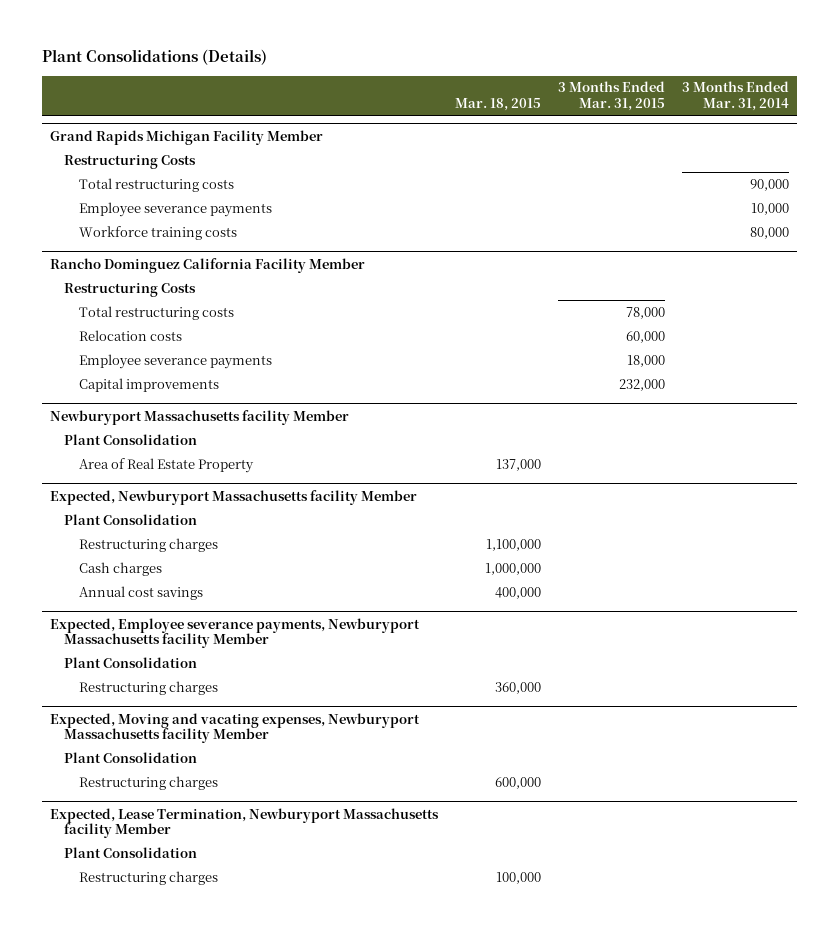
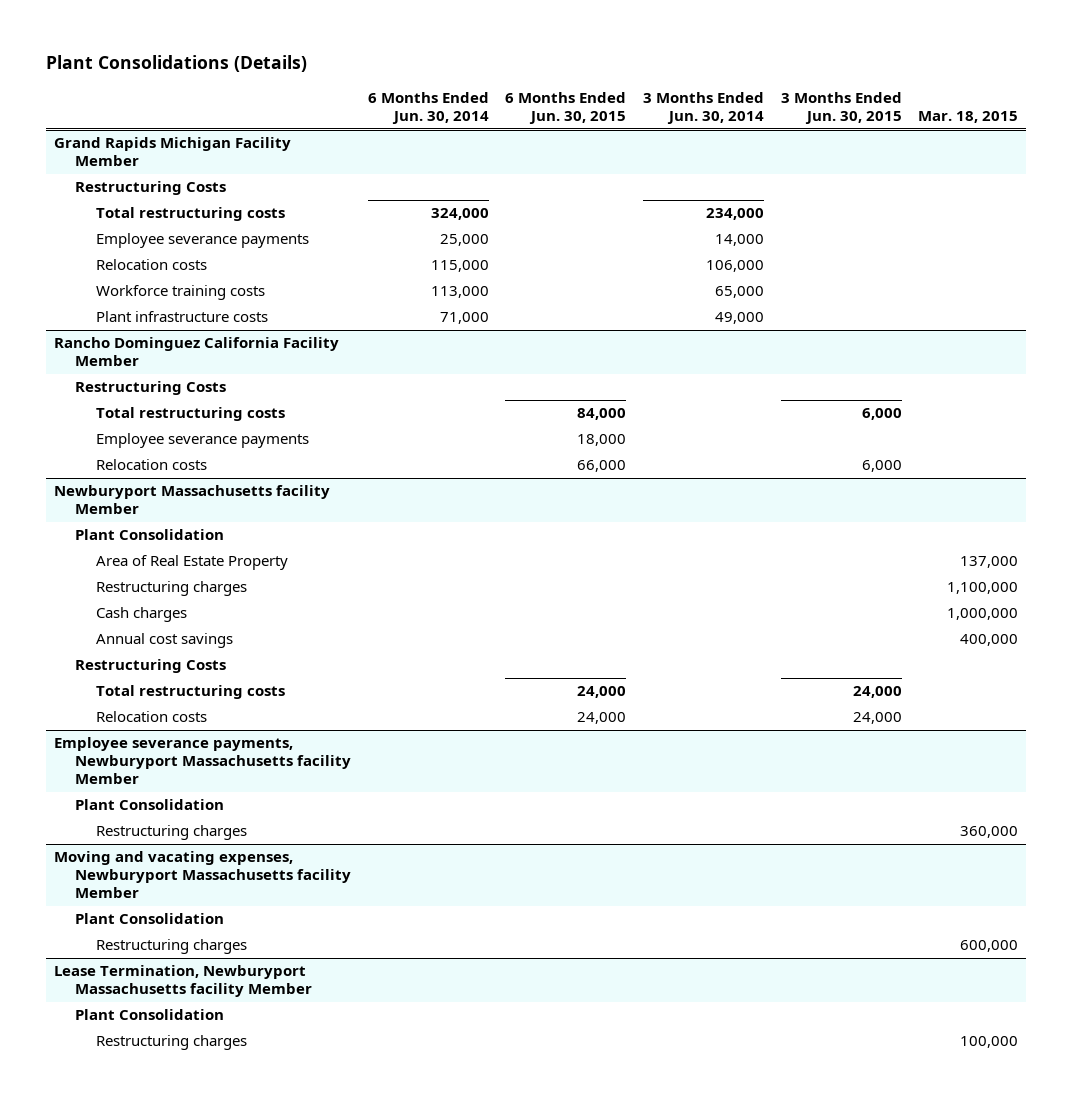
- | Mar. 18, 2015 | 3 Months Ended Mar. 31, 2015 | 3 Months Ended Mar. 31, 2014
+ | 6 Months Ended Jun. 30, 2014 | 6 Months Ended Jun. 30, 2015 | 3 Months Ended Jun. 30, 2014 | 3 Months Ended Jun. 30, 2015 | Mar. 18, 2015
@ Grand Rapids Michigan Facility Member
+ Relocation costs | 115,000 | | 106,000 | |
+ Plant infrastructure costs | 71,000 | | 49,000 | |
@ Rancho Dominguez California Facility Member
- Capital improvements | | 232,000 |
moved down: Relocation costs | | 66,000 | | 6,000 |
- Expected, Newburyport Massachusetts facility Member
- Plant Consolidation
- Restructuring charges | 1,100,000 | |
- Cash charges | 1,000,000 | |
- Annual cost savings | 400,000 | |
- Expected, Employee severance payments, Newburyport Massachusetts facility Member
@ Newburyport Massachusetts facility Member
+ Restructuring charges | | | | | 1,100,000
+ Cash charges | | | | | 1,000,000
+ Annual cost savings | | | | | 400,000
+ Restructuring Costs
+ Total restructuring costs | | 24,000 | | 24,000 |
+ Relocation costs | | 24,000 | | 24,000 |
+ Employee severance payments, Newburyport Massachusetts facility Member
- Expected, Moving and vacating expenses, Newburyport Massachusetts facility Member
+ Moving and vacating expenses, Newburyport Massachusetts facility Member
- Expected, Lease Termination, Newburyport Massachusetts facility Member
+ Lease Termination, Newburyport Massachusetts facility Member

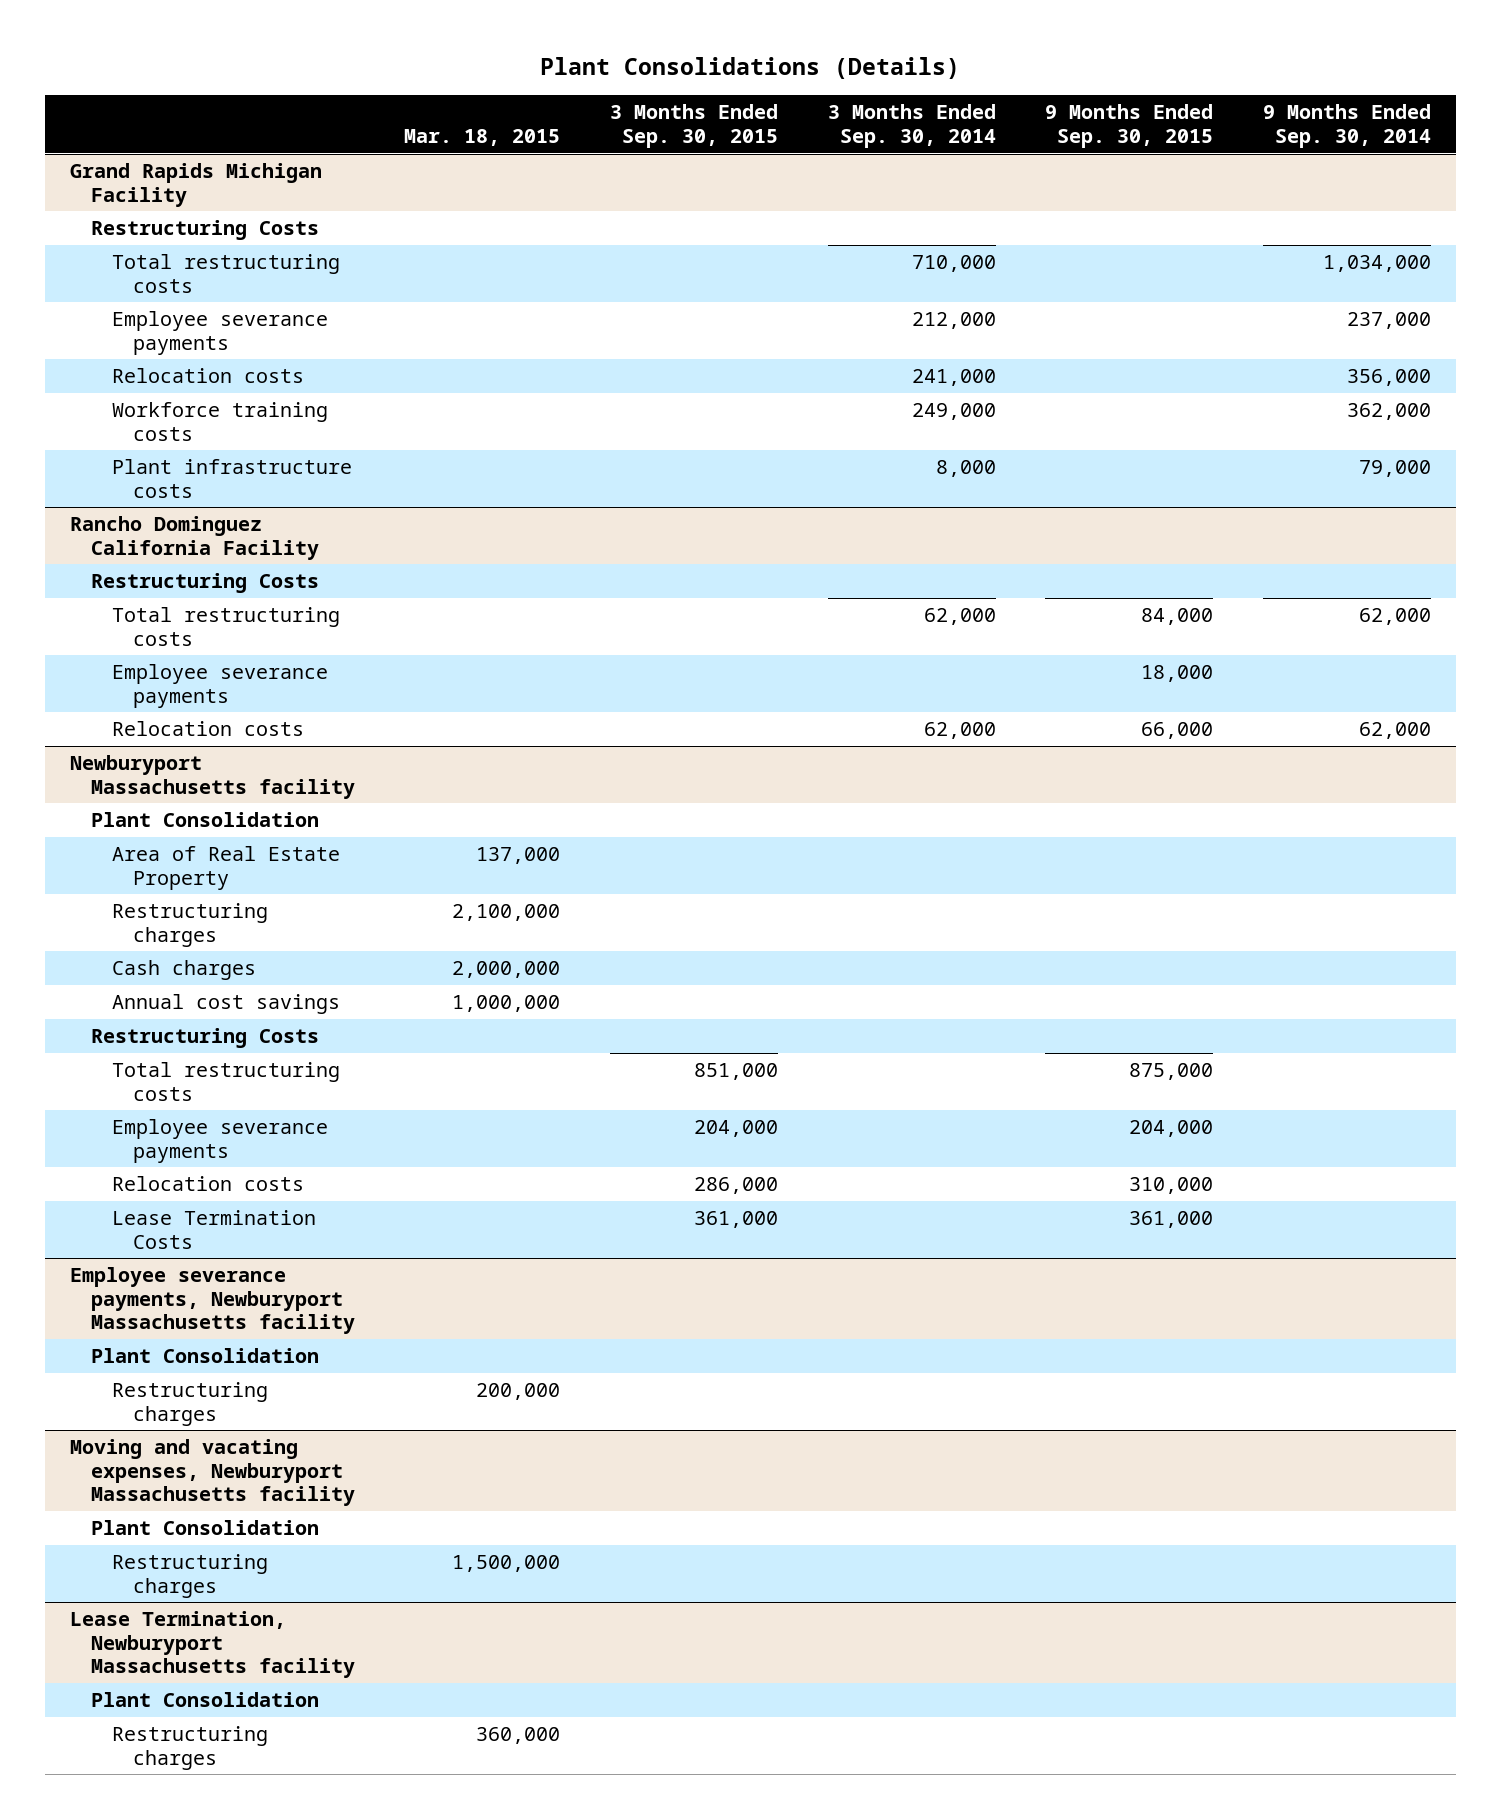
- | 6 Months Ended Jun. 30, 2014 | 6 Months Ended Jun. 30, 2015 | 3 Months Ended Jun. 30, 2014 | 3 Months Ended Jun. 30, 2015 | Mar. 18, 2015
+ | Mar. 18, 2015 | 3 Months Ended Sep. 30, 2015 | 3 Months Ended Sep. 30, 2014 | 9 Months Ended Sep. 30, 2015 | 9 Months Ended Sep. 30, 2014
- Grand Rapids Michigan Facility Member
+ Grand Rapids Michigan Facility
- Rancho Dominguez California Facility Member
+ Rancho Dominguez California Facility
- Newburyport Massachusetts facility Member
+ Newburyport Massachusetts facility
- Restructuring charges | | | | | 1,100,000
- Cash charges | | | | | 1,000,000
- Annual cost savings | | | | | 400,000
+ Restructuring charges | 2,100,000 | | | |
+ Cash charges | 2,000,000 | | | |
+ Annual cost savings | 1,000,000 | | | |
+ Employee severance payments | | 204,000 | | 204,000 |
- Employee severance payments, Newburyport Massachusetts facility Member
+ Lease Termination Costs | | 361,000 | | 361,000 |
+ Employee severance payments, Newburyport Massachusetts facility
- Restructuring charges | | | | | 360,000
- Moving and vacating expenses, Newburyport Massachusetts facility Member
+ Restructuring charges | 200,000 | | | |
+ Moving and vacating expenses, Newburyport Massachusetts facility
- Restructuring charges | | | | | 600,000
- Lease Termination, Newburyport Massachusetts facility Member
+ Restructuring charges | 1,500,000 | | | |
+ Lease Termination, Newburyport Massachusetts facility
- Restructuring charges | | | | | 100,000
+ Restructuring charges | 360,000 | | | |

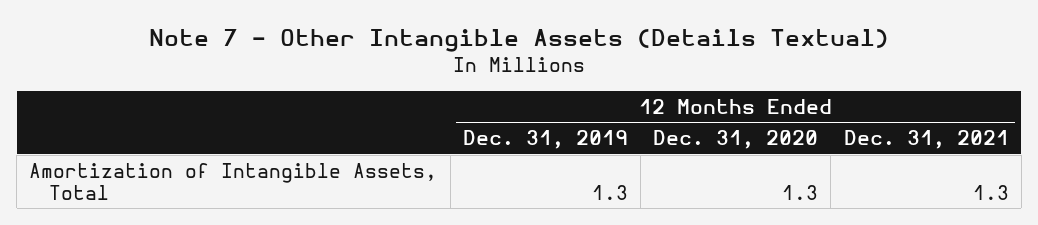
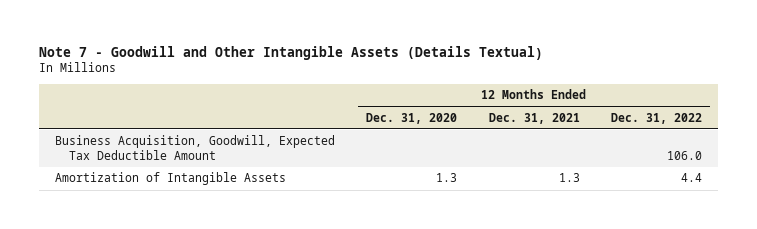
- Note 7 - Other Intangible Assets (Details Textual)
+ Note 7 - Goodwill and Other Intangible Assets (Details Textual)
- | 12 Months Ended Dec. 31, 2019 | 12 Months Ended Dec. 31, 2020 | 12 Months Ended Dec. 31, 2021
+ | 12 Months Ended Dec. 31, 2020 | 12 Months Ended Dec. 31, 2021 | 12 Months Ended Dec. 31, 2022
- Amortization of Intangible Assets, Total | 1.3 | 1.3 | 1.3
+ Business Acquisition, Goodwill, Expected Tax Deductible Amount | | | 106.0
+ Amortization of Intangible Assets | 1.3 | 1.3 | 4.4

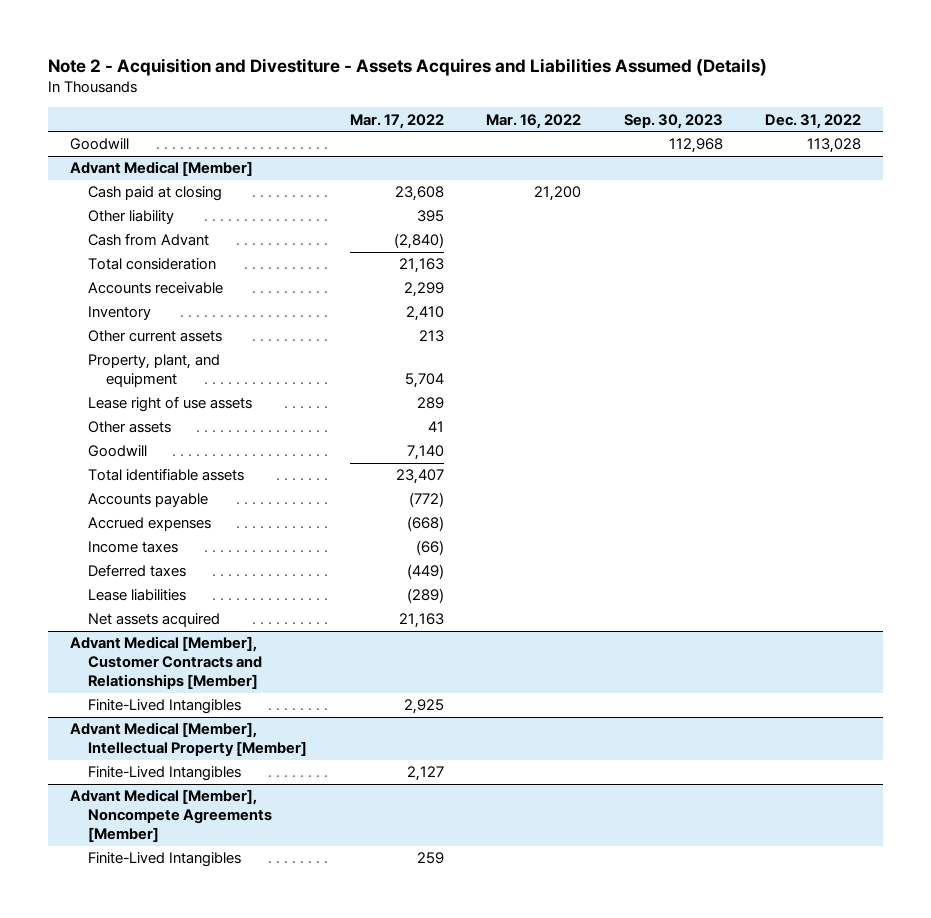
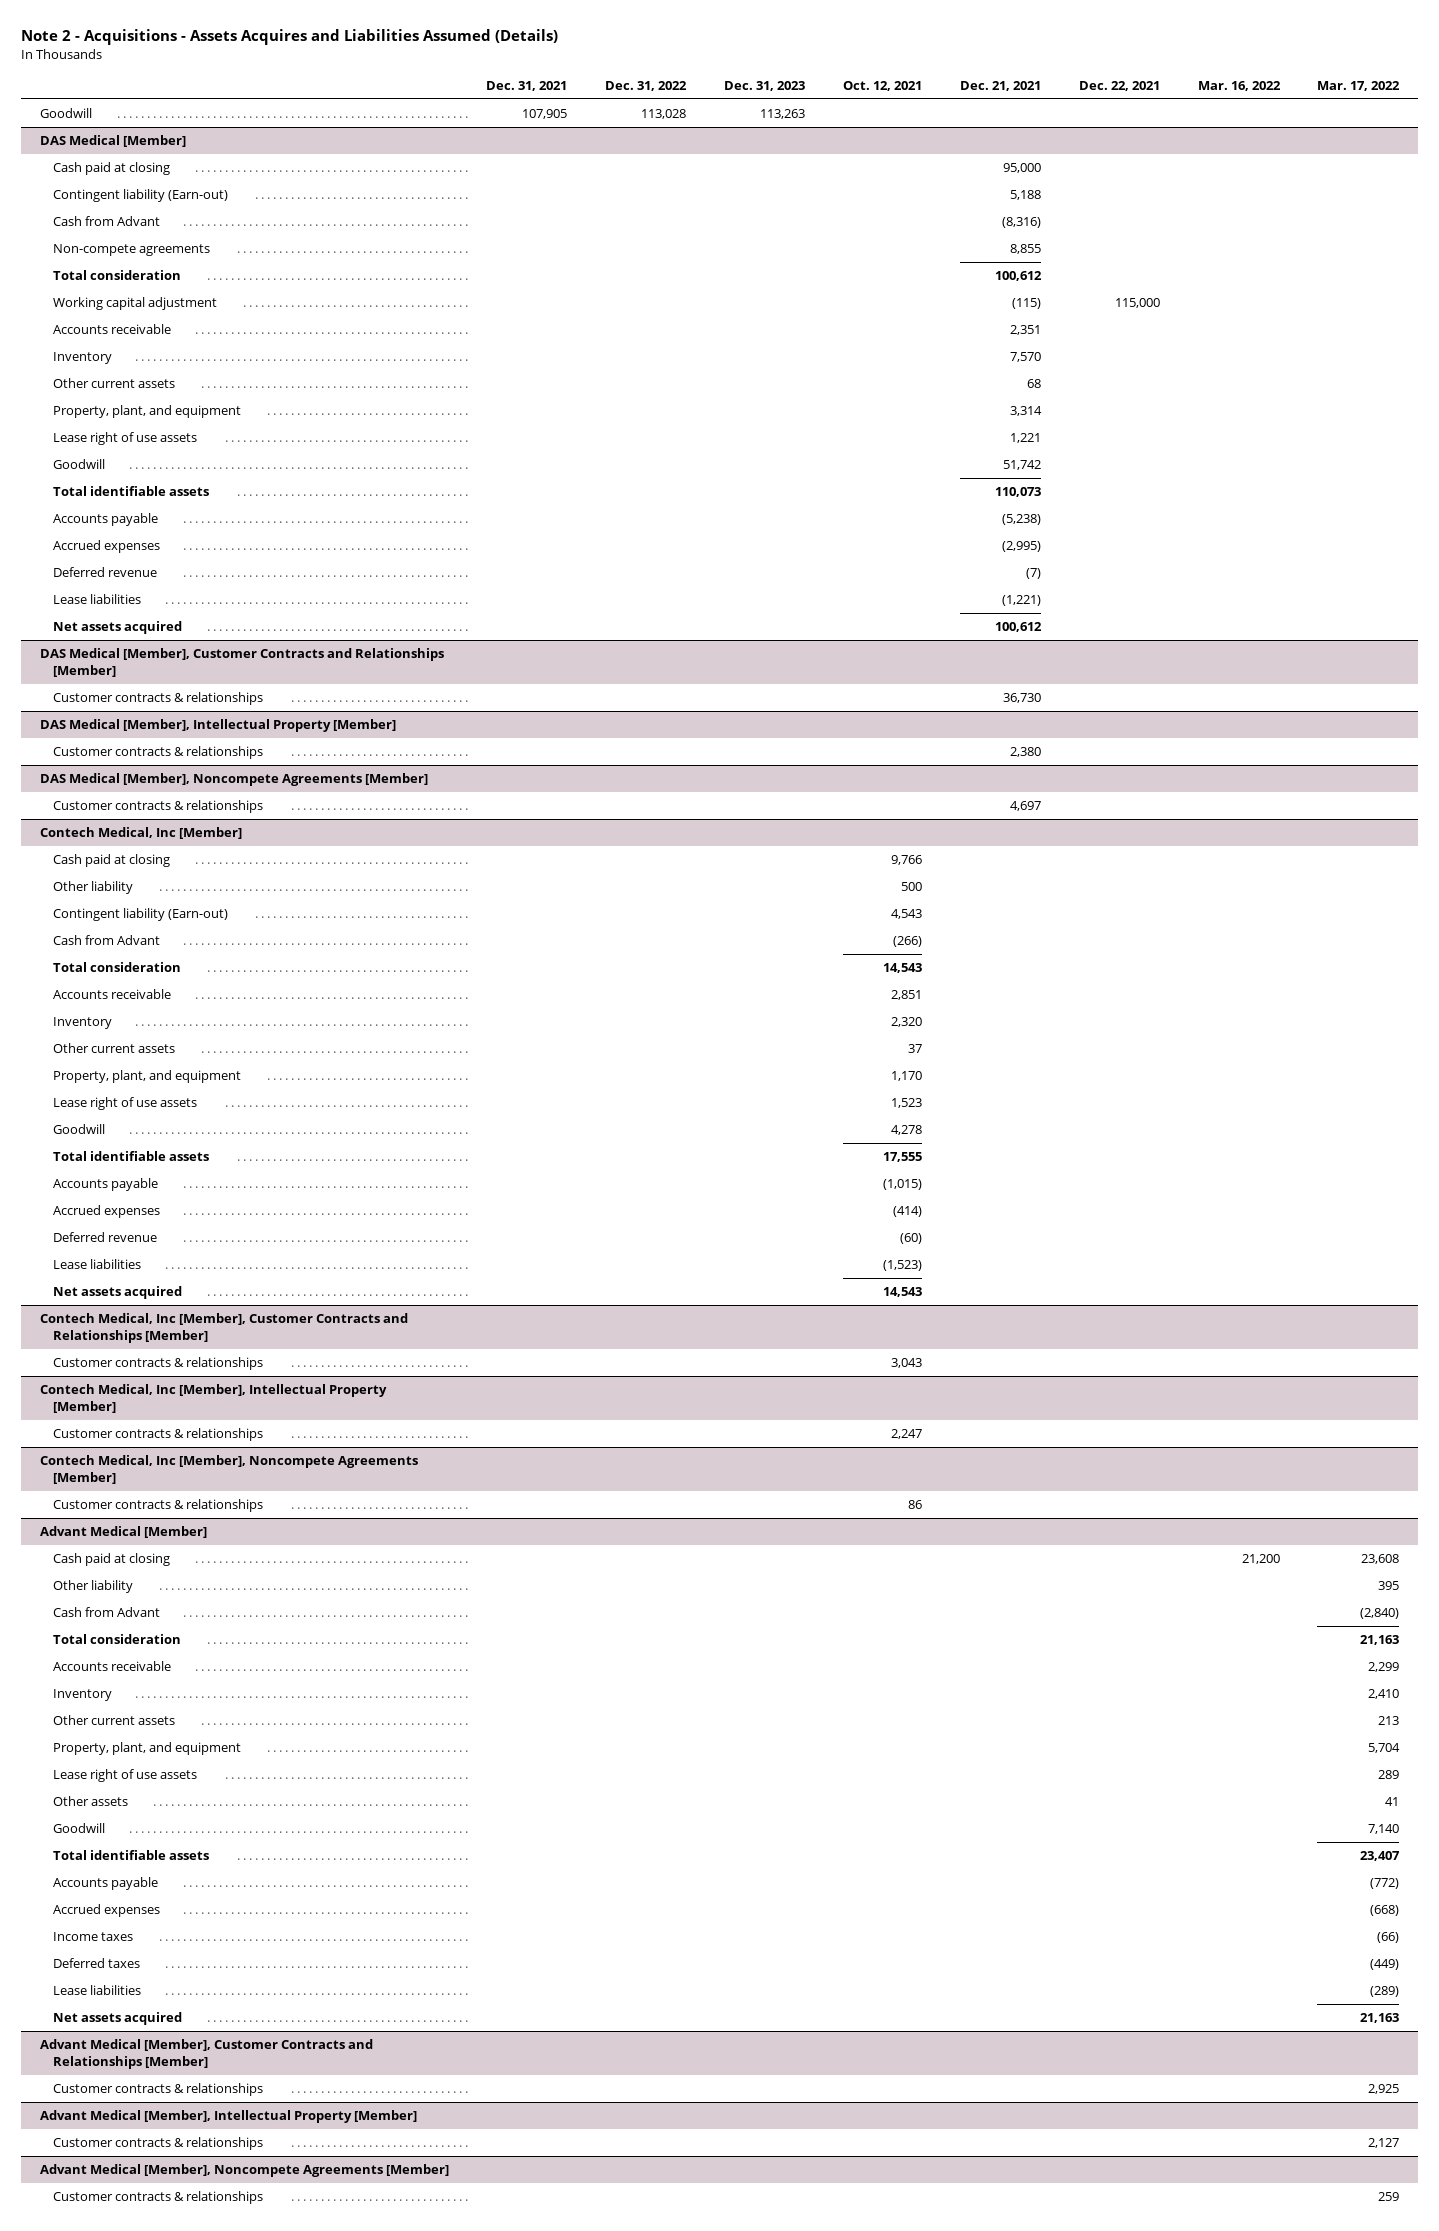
- Note 2 - Acquisition and Divestiture - Assets Acquires and Liabilities Assumed (Details)
+ Note 2 - Acquisitions - Assets Acquires and Liabilities Assumed (Details)
- | Mar. 17, 2022 | Mar. 16, 2022 | Sep. 30, 2023 | Dec. 31, 2022
+ | Dec. 31, 2021 | Dec. 31, 2022 | Dec. 31, 2023 | Oct. 12, 2021 | Dec. 21, 2021 | Dec. 22, 2021 | Mar. 16, 2022 | Mar. 17, 2022
+ DAS Medical [Member]
+ Cash paid at closing | | | | | 95,000 | | |
+ Contingent liability (Earn-out) | | | | | 5,188 | | |
+ Cash from Advant | | | | | (8,316) | | |
+ Non-compete agreements | | | | | 8,855 | | |
+ Total consideration | | | | | 100,612 | | |
+ Working capital adjustment | | | | | (115) | 115,000 | |
+ Accounts receivable | | | | | 2,351 | | |
+ Inventory | | | | | 7,570 | | |
+ Other current assets | | | | | 68 | | |
+ Property, plant, and equipment | | | | | 3,314 | | |
+ Lease right of use assets | | | | | 1,221 | | |
+ Goodwill | | | | | 51,742 | | |
+ Total identifiable assets | | | | | 110,073 | | |
+ Accounts payable | | | | | (5,238) | | |
+ Accrued expenses | | | | | (2,995) | | |
+ Deferred revenue | | | | | (7) | | |
+ Lease liabilities | | | | | (1,221) | | |
+ Net assets acquired | | | | | 100,612 | | |
+ DAS Medical [Member], Customer Contracts and Relationships [Member]
+ Customer contracts & relationships | | | | | 36,730 | | |
+ DAS Medical [Member], Intellectual Property [Member]
+ Customer contracts & relationships | | | | | 2,380 | | |
+ DAS Medical [Member], Noncompete Agreements [Member]
+ Customer contracts & relationships | | | | | 4,697 | | |
+ Contech Medical, Inc [Member]
+ Cash paid at closing | | | | 9,766 | | | |
+ Other liability | | | | 500 | | | |
+ Contingent liability (Earn-out) | | | | 4,543 | | | |
+ Cash from Advant | | | | (266) | | | |
+ Total consideration | | | | 14,543 | | | |
+ Accounts receivable | | | | 2,851 | | | |
+ Inventory | | | | 2,320 | | | |
+ Other current assets | | | | 37 | | | |
+ Property, plant, and equipment | | | | 1,170 | | | |
+ Lease right of use assets | | | | 1,523 | | | |
+ Goodwill | | | | 4,278 | | | |
+ Total identifiable assets | | | | 17,555 | | | |
+ Accounts payable | | | | (1,015) | | | |
+ Accrued expenses | | | | (414) | | | |
+ Deferred revenue | | | | (60) | | | |
+ Lease liabilities | | | | (1,523) | | | |
+ Net assets acquired | | | | 14,543 | | | |
+ Contech Medical, Inc [Member], Customer Contracts and Relationships [Member]
+ Customer contracts & relationships | | | | 3,043 | | | |
+ Contech Medical, Inc [Member], Intellectual Property [Member]
+ Customer contracts & relationships | | | | 2,247 | | | |
+ Contech Medical, Inc [Member], Noncompete Agreements [Member]
+ Customer contracts & relationships | | | | 86 | | | |
@ Advant Medical [Member], Customer Contracts and Relationships [Member]
- Finite-Lived Intangibles | 2,925 | | |
+ Customer contracts & relationships | | | | | | | | 2,925
@ Advant Medical [Member], Intellectual Property [Member]
- Finite-Lived Intangibles | 2,127 | | |
+ Customer contracts & relationships | | | | | | | | 2,127
@ Advant Medical [Member], Noncompete Agreements [Member]
- Finite-Lived Intangibles | 259 | | |
+ Customer contracts & relationships | | | | | | | | 259

